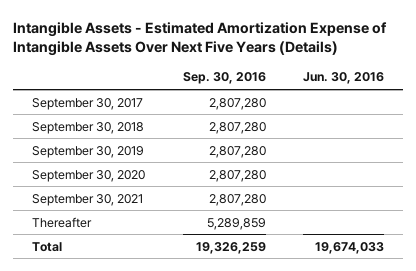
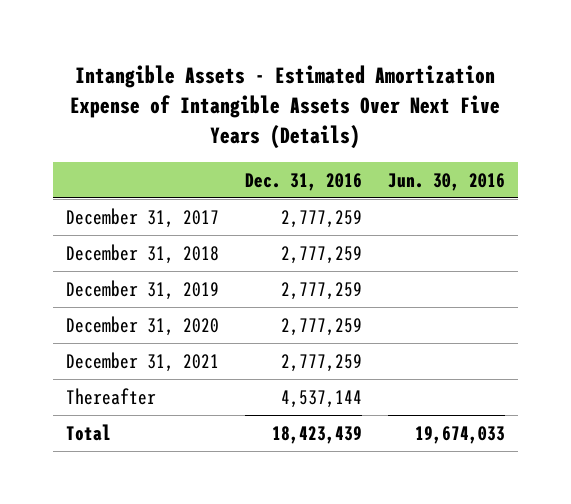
- | Sep. 30, 2016 | Jun. 30, 2016
+ | Dec. 31, 2016 | Jun. 30, 2016
- September 30, 2017 | 2,807,280 |
- September 30, 2018 | 2,807,280 |
- September 30, 2019 | 2,807,280 |
- September 30, 2020 | 2,807,280 |
- September 30, 2021 | 2,807,280 |
+ December 31, 2017 | 2,777,259 |
+ December 31, 2018 | 2,777,259 |
+ December 31, 2019 | 2,777,259 |
+ December 31, 2020 | 2,777,259 |
+ December 31, 2021 | 2,777,259 |

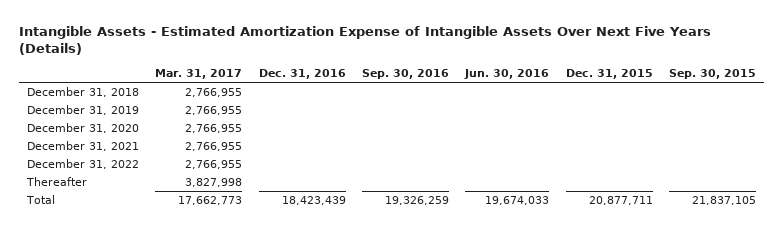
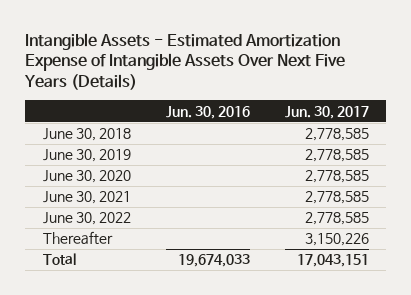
- | Mar. 31, 2017 | Dec. 31, 2016 | Sep. 30, 2016 | Jun. 30, 2016 | Dec. 31, 2015 | Sep. 30, 2015
+ | Jun. 30, 2016 | Jun. 30, 2017
- December 31, 2018 | 2,766,955 | | | | |
- December 31, 2019 | 2,766,955 | | | | |
- December 31, 2020 | 2,766,955 | | | | |
- December 31, 2021 | 2,766,955 | | | | |
- December 31, 2022 | 2,766,955 | | | | |
+ June 30, 2018 | | 2,778,585
+ June 30, 2019 | | 2,778,585
+ June 30, 2020 | | 2,778,585
+ June 30, 2021 | | 2,778,585
+ June 30, 2022 | | 2,778,585

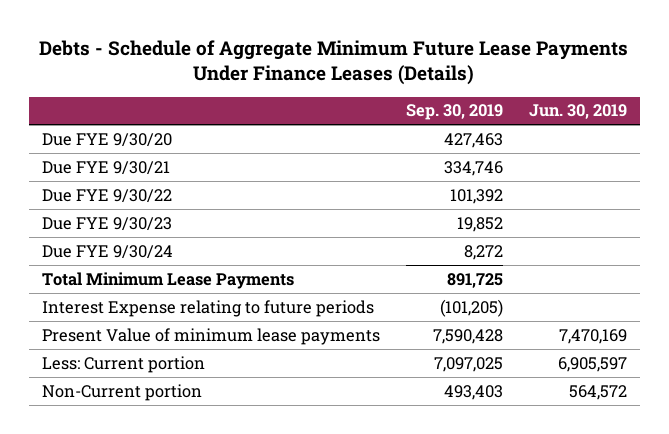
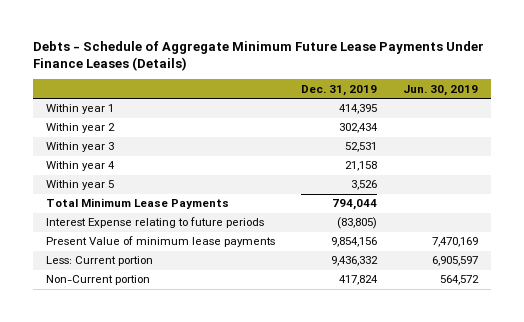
- | Sep. 30, 2019 | Jun. 30, 2019
+ | Dec. 31, 2019 | Jun. 30, 2019
- Due FYE 9/30/20 | 427,463 |
- Due FYE 9/30/21 | 334,746 |
- Due FYE 9/30/22 | 101,392 |
- Due FYE 9/30/23 | 19,852 |
- Due FYE 9/30/24 | 8,272 |
+ Within year 1 | 414,395 |
+ Within year 2 | 302,434 |
+ Within year 3 | 52,531 |
+ Within year 4 | 21,158 |
+ Within year 5 | 3,526 |

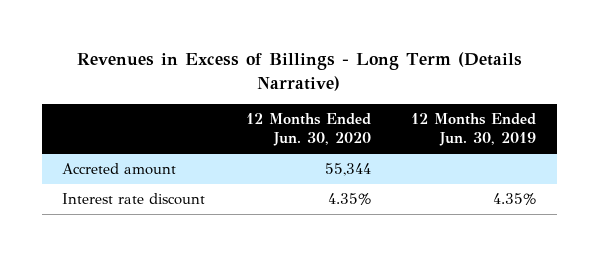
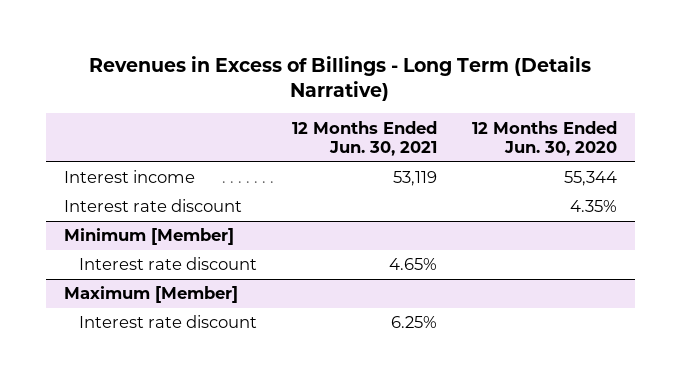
- | 12 Months Ended Jun. 30, 2020 | 12 Months Ended Jun. 30, 2019
+ | 12 Months Ended Jun. 30, 2021 | 12 Months Ended Jun. 30, 2020
- Accreted amount | 55,344 |
+ Interest income | 53,119 | 55,344
+ Minimum [Member]
+ Interest rate discount | 4.65% |
+ Maximum [Member]
+ Interest rate discount | 6.25% |

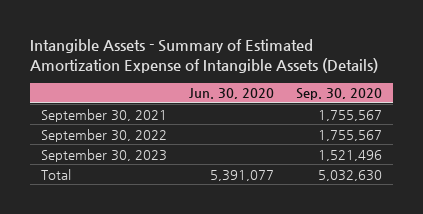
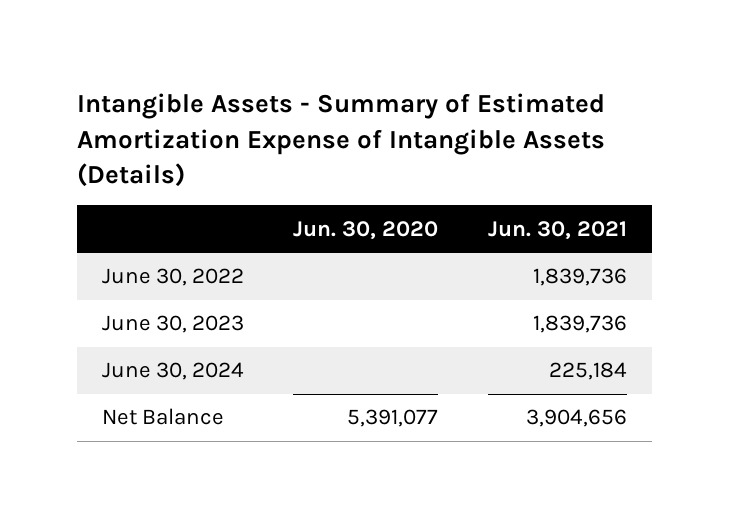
- | Jun. 30, 2020 | Sep. 30, 2020
+ | Jun. 30, 2020 | Jun. 30, 2021
- September 30, 2021 | | 1,755,567
- September 30, 2022 | | 1,755,567
- September 30, 2023 | | 1,521,496
- Total | 5,391,077 | 5,032,630
+ June 30, 2022 | | 1,839,736
+ June 30, 2023 | | 1,839,736
+ June 30, 2024 | | 225,184
+ Net Balance | 5,391,077 | 3,904,656

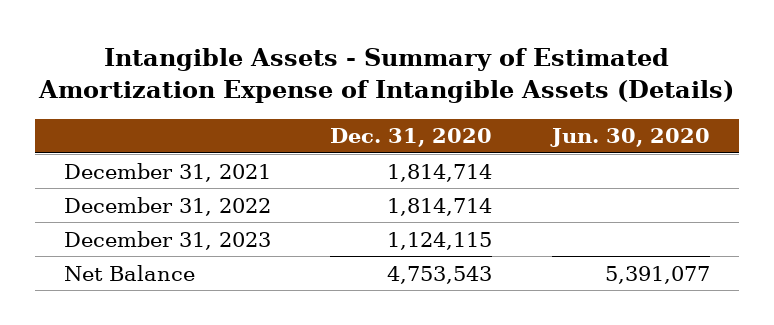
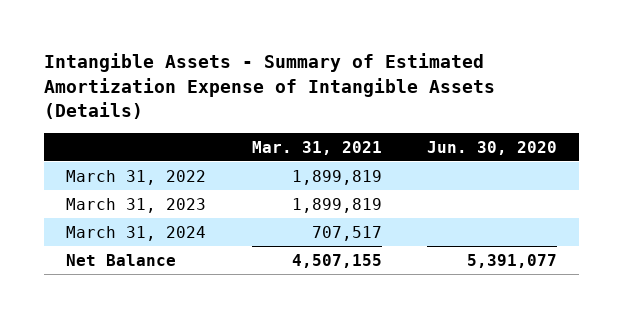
- | Dec. 31, 2020 | Jun. 30, 2020
+ | Mar. 31, 2021 | Jun. 30, 2020
- December 31, 2021 | 1,814,714 |
- December 31, 2022 | 1,814,714 |
- December 31, 2023 | 1,124,115 |
+ March 31, 2022 | 1,899,819 |
+ March 31, 2023 | 1,899,819 |
+ March 31, 2024 | 707,517 |

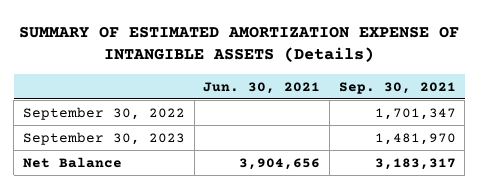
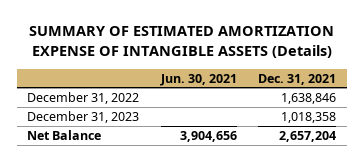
- | Jun. 30, 2021 | Sep. 30, 2021
+ | Jun. 30, 2021 | Dec. 31, 2021
- September 30, 2022 | | 1,701,347
- September 30, 2023 | | 1,481,970
+ December 31, 2022 | | 1,638,846
+ December 31, 2023 | | 1,018,358

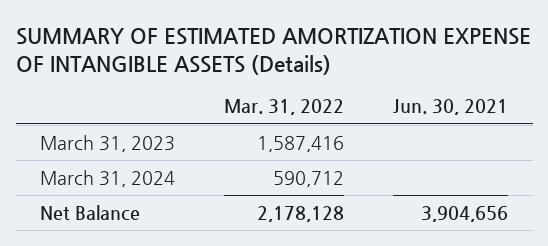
- | Jun. 30, 2021 | Dec. 31, 2021
+ | Mar. 31, 2022 | Jun. 30, 2021
- December 31, 2022 | | 1,638,846
- December 31, 2023 | | 1,018,358
+ March 31, 2023 | 1,587,416 |
+ March 31, 2024 | 590,712 |

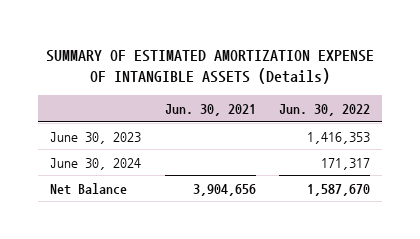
- | Mar. 31, 2022 | Jun. 30, 2021
+ | Jun. 30, 2021 | Jun. 30, 2022
- March 31, 2023 | 1,587,416 |
- March 31, 2024 | 590,712 |
+ June 30, 2023 | | 1,416,353
+ June 30, 2024 | | 171,317

